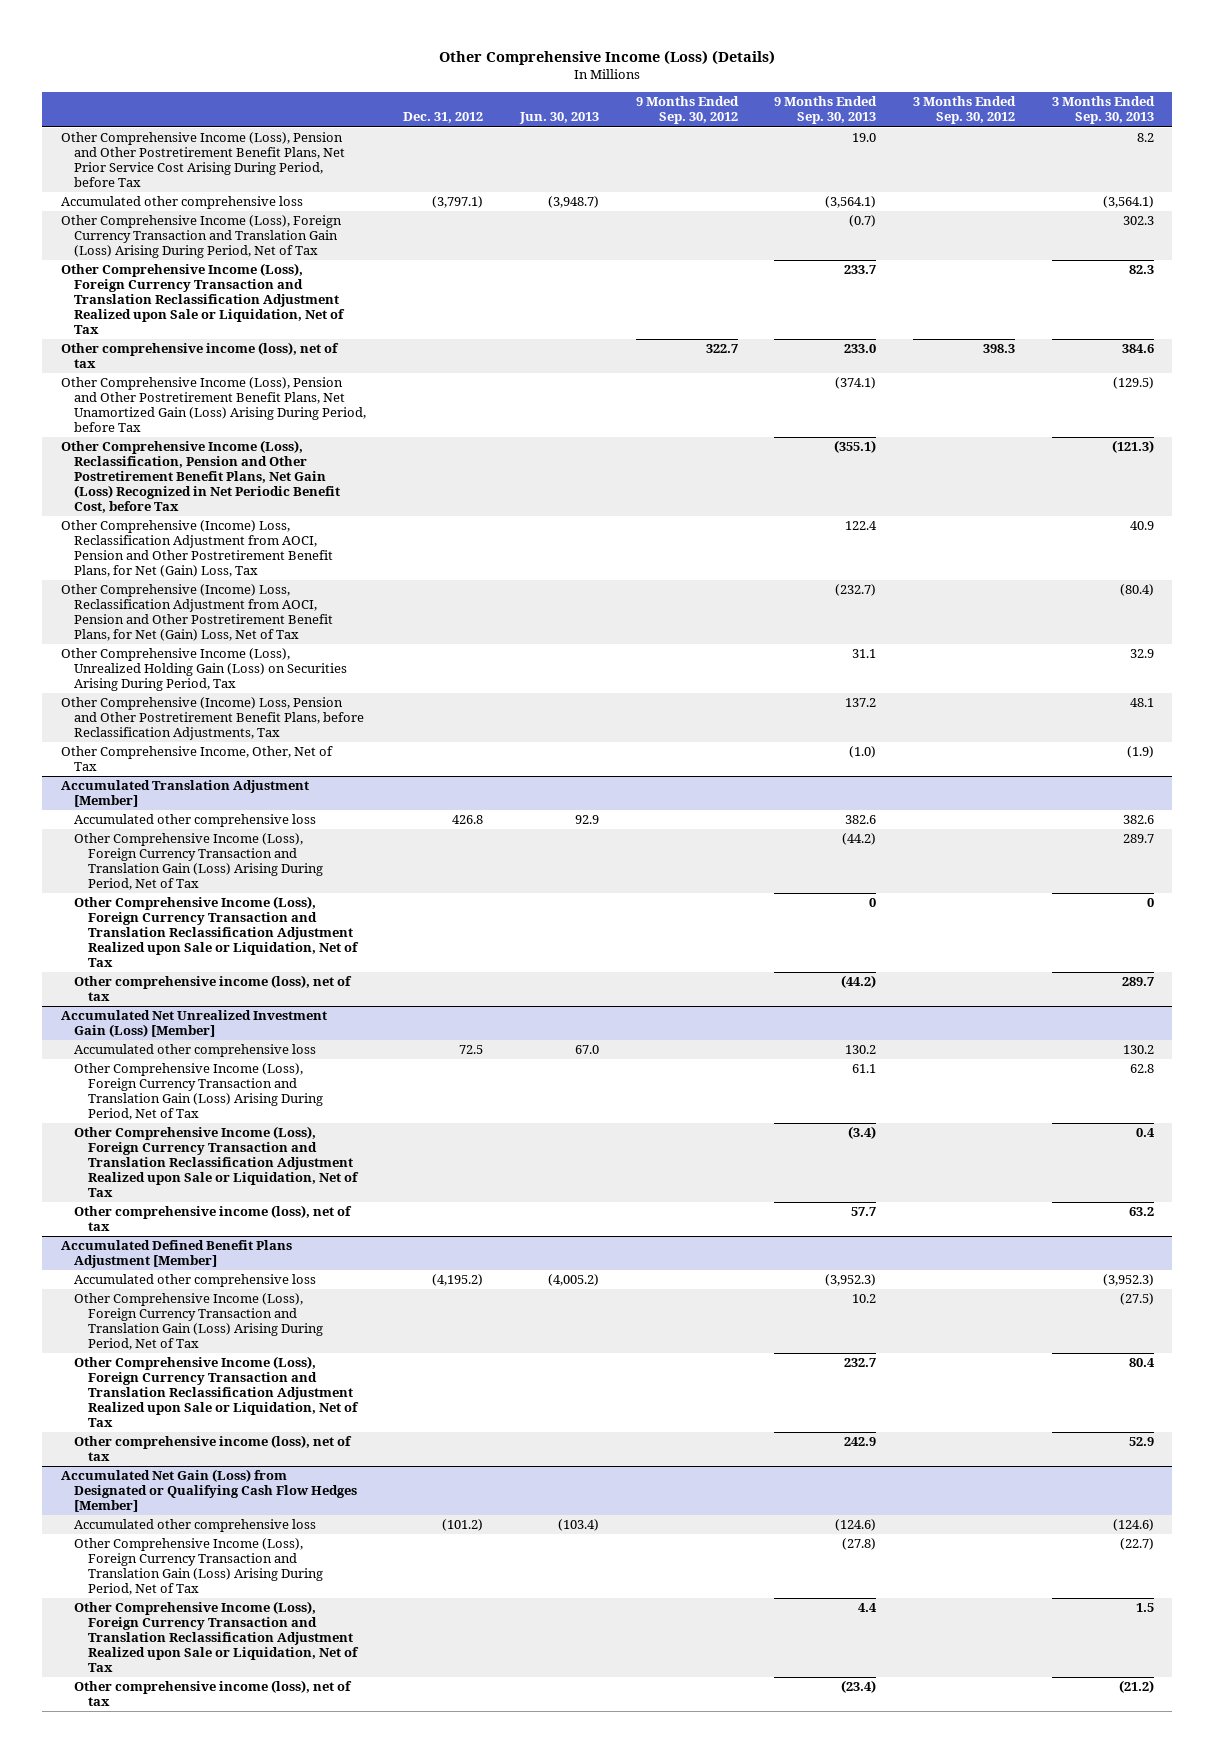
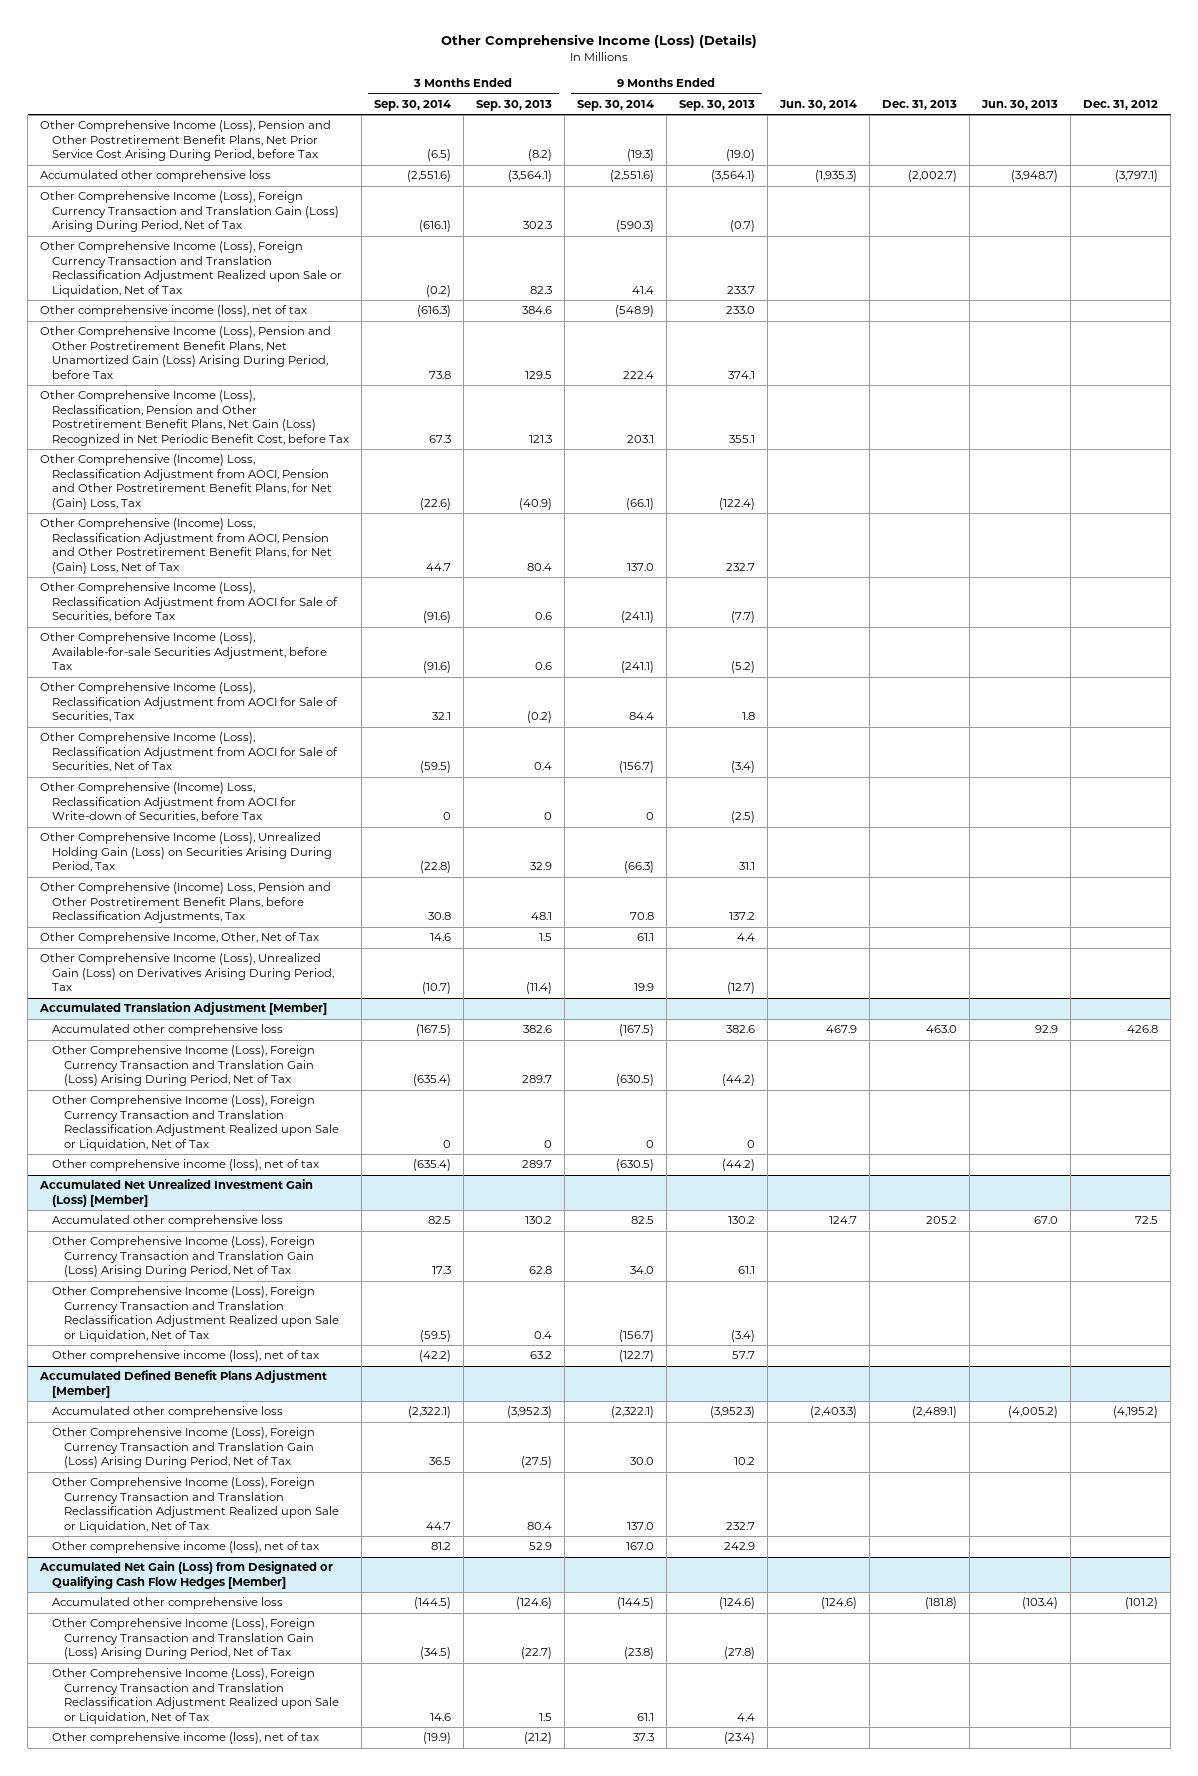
- | Dec. 31, 2012 | Jun. 30, 2013 | 9 Months Ended Sep. 30, 2012 | 9 Months Ended Sep. 30, 2013 | 3 Months Ended Sep. 30, 2012 | 3 Months Ended Sep. 30, 2013
+ | 3 Months Ended Sep. 30, 2014 | 3 Months Ended Sep. 30, 2013 | 9 Months Ended Sep. 30, 2014 | 9 Months Ended Sep. 30, 2013 | Jun. 30, 2014 | Dec. 31, 2013 | Jun. 30, 2013 | Dec. 31, 2012
- Other Comprehensive Income (Loss), Pension and Other Postretirement Benefit Plans, Net Prior Service Cost Arising During Period, before Tax | | | | 19.0 | | 8.2
+ Other Comprehensive Income (Loss), Pension and Other Postretirement Benefit Plans, Net Prior Service Cost Arising During Period, before Tax | (6.5) | (8.2) | (19.3) | (19.0) | | | |
- Other Comprehensive Income (Loss), Pension and Other Postretirement Benefit Plans, Net Unamortized Gain (Loss) Arising During Period, before Tax | | | | (374.1) | | (129.5)
- Other Comprehensive Income (Loss), Reclassification, Pension and Other Postretirement Benefit Plans, Net Gain (Loss) Recognized in Net Periodic Benefit Cost, before Tax | | | | (355.1) | | (121.3)
- Other Comprehensive (Income) Loss, Reclassification Adjustment from AOCI, Pension and Other Postretirement Benefit Plans, for Net (Gain) Loss, Tax | | | | 122.4 | | 40.9
- Other Comprehensive (Income) Loss, Reclassification Adjustment from AOCI, Pension and Other Postretirement Benefit Plans, for Net (Gain) Loss, Net of Tax | | | | (232.7) | | (80.4)
+ Other Comprehensive Income (Loss), Pension and Other Postretirement Benefit Plans, Net Unamortized Gain (Loss) Arising During Period, before Tax | 73.8 | 129.5 | 222.4 | 374.1 | | | |
+ Other Comprehensive Income (Loss), Reclassification, Pension and Other Postretirement Benefit Plans, Net Gain (Loss) Recognized in Net Periodic Benefit Cost, before Tax | 67.3 | 121.3 | 203.1 | 355.1 | | | |
+ Other Comprehensive (Income) Loss, Reclassification Adjustment from AOCI, Pension and Other Postretirement Benefit Plans, for Net (Gain) Loss, Tax | (22.6) | (40.9) | (66.1) | (122.4) | | | |
+ Other Comprehensive (Income) Loss, Reclassification Adjustment from AOCI, Pension and Other Postretirement Benefit Plans, for Net (Gain) Loss, Net of Tax | 44.7 | 80.4 | 137.0 | 232.7 | | | |
+ Other Comprehensive Income (Loss), Reclassification Adjustment from AOCI for Sale of Securities, before Tax | (91.6) | 0.6 | (241.1) | (7.7) | | | |
+ Other Comprehensive Income (Loss), Available-for-sale Securities Adjustment, before Tax | (91.6) | 0.6 | (241.1) | (5.2) | | | |
+ Other Comprehensive Income (Loss), Reclassification Adjustment from AOCI for Sale of Securities, Tax | 32.1 | (0.2) | 84.4 | 1.8 | | | |
+ Other Comprehensive Income (Loss), Reclassification Adjustment from AOCI for Sale of Securities, Net of Tax | (59.5) | 0.4 | (156.7) | (3.4) | | | |
+ Other Comprehensive (Income) Loss, Reclassification Adjustment from AOCI for Write-down of Securities, before Tax | 0 | 0 | 0 | (2.5) | | | |
- Other Comprehensive Income, Other, Net of Tax | | | | (1.0) | | (1.9)
+ Other Comprehensive Income, Other, Net of Tax | 14.6 | 1.5 | 61.1 | 4.4 | | | |
+ Other Comprehensive Income (Loss), Unrealized Gain (Loss) on Derivatives Arising During Period, Tax | (10.7) | (11.4) | 19.9 | (12.7) | | | |

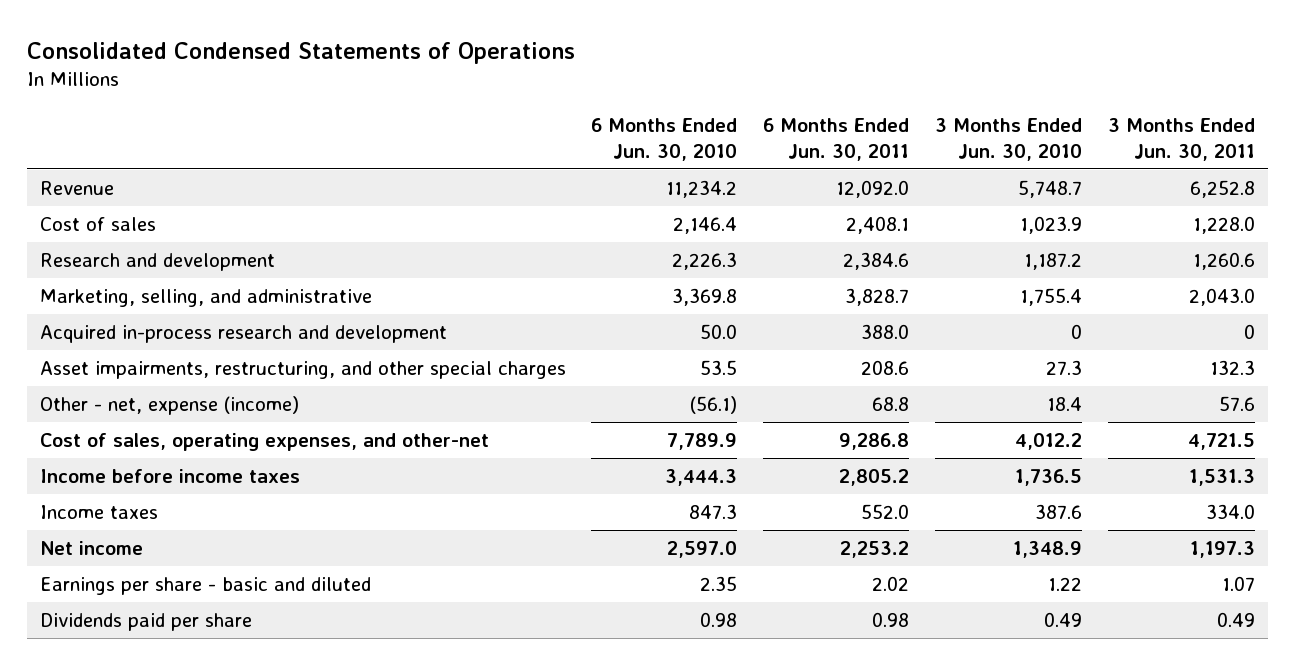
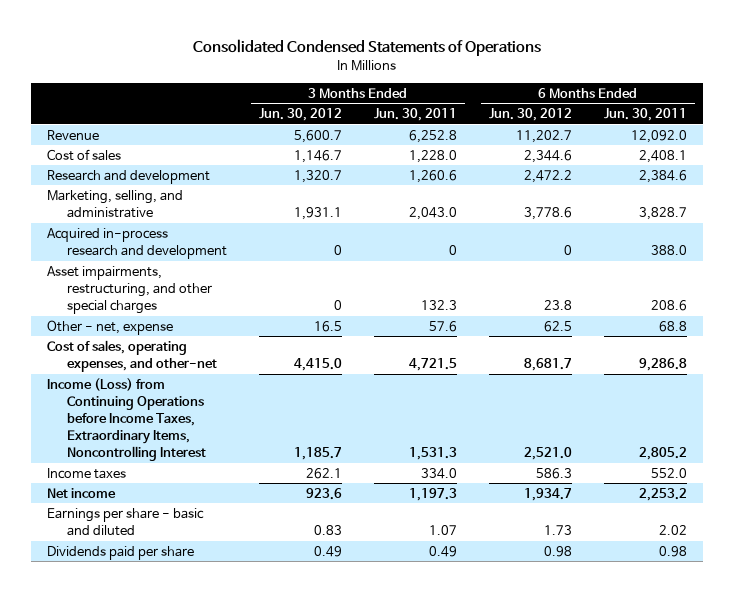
- | 6 Months Ended Jun. 30, 2010 | 6 Months Ended Jun. 30, 2011 | 3 Months Ended Jun. 30, 2010 | 3 Months Ended Jun. 30, 2011
+ | 3 Months Ended Jun. 30, 2012 | 3 Months Ended Jun. 30, 2011 | 6 Months Ended Jun. 30, 2012 | 6 Months Ended Jun. 30, 2011
- Other - net, expense (income) | (56.1) | 68.8 | 18.4 | 57.6
+ Other - net, expense | 16.5 | 57.6 | 62.5 | 68.8
- Income before income taxes | 3,444.3 | 2,805.2 | 1,736.5 | 1,531.3
+ Income (Loss) from Continuing Operations before Income Taxes, Extraordinary Items, Noncontrolling Interest | 1,185.7 | 1,531.3 | 2,521.0 | 2,805.2

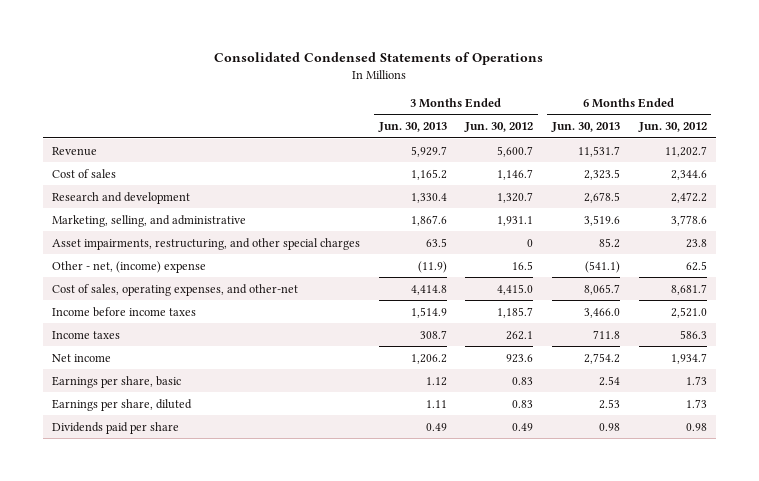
- | 3 Months Ended Jun. 30, 2012 | 3 Months Ended Jun. 30, 2011 | 6 Months Ended Jun. 30, 2012 | 6 Months Ended Jun. 30, 2011
+ | 3 Months Ended Jun. 30, 2013 | 3 Months Ended Jun. 30, 2012 | 6 Months Ended Jun. 30, 2013 | 6 Months Ended Jun. 30, 2012
- Acquired in-process research and development | 0 | 0 | 0 | 388.0
- Other - net, expense | 16.5 | 57.6 | 62.5 | 68.8
+ Other - net, (income) expense | (11.9) | 16.5 | (541.1) | 62.5
- Income (Loss) from Continuing Operations before Income Taxes, Extraordinary Items, Noncontrolling Interest | 1,185.7 | 1,531.3 | 2,521.0 | 2,805.2
+ Income before income taxes | 1,514.9 | 1,185.7 | 3,466.0 | 2,521.0
- Earnings per share - basic and diluted | 0.83 | 1.07 | 1.73 | 2.02
+ Earnings per share, basic | 1.12 | 0.83 | 2.54 | 1.73
+ Earnings per share, diluted | 1.11 | 0.83 | 2.53 | 1.73

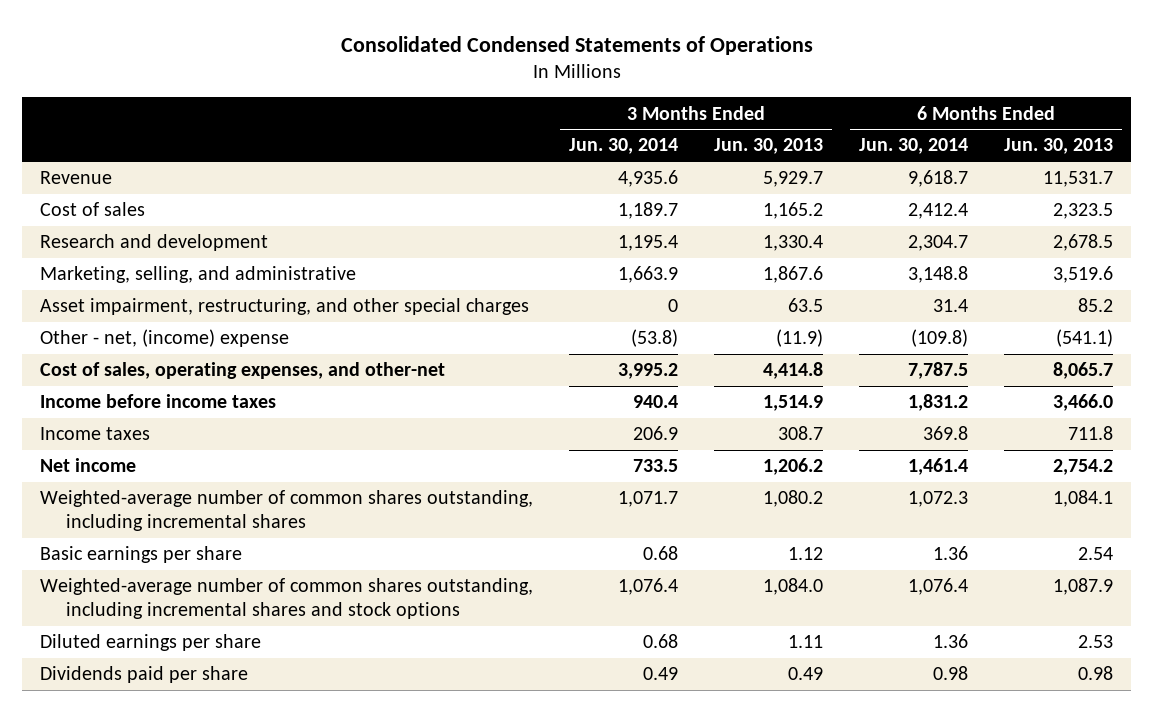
- | 3 Months Ended Jun. 30, 2013 | 3 Months Ended Jun. 30, 2012 | 6 Months Ended Jun. 30, 2013 | 6 Months Ended Jun. 30, 2012
+ | 3 Months Ended Jun. 30, 2014 | 3 Months Ended Jun. 30, 2013 | 6 Months Ended Jun. 30, 2014 | 6 Months Ended Jun. 30, 2013
- Asset impairments, restructuring, and other special charges | 63.5 | 0 | 85.2 | 23.8
+ Asset impairment, restructuring, and other special charges | 0 | 63.5 | 31.4 | 85.2
- Earnings per share, basic | 1.12 | 0.83 | 2.54 | 1.73
- Earnings per share, diluted | 1.11 | 0.83 | 2.53 | 1.73
+ Weighted-average number of common shares outstanding, including incremental shares | 1,071.7 | 1,080.2 | 1,072.3 | 1,084.1
+ Basic earnings per share | 0.68 | 1.12 | 1.36 | 2.54
+ Weighted-average number of common shares outstanding, including incremental shares and stock options | 1,076.4 | 1,084.0 | 1,076.4 | 1,087.9
+ Diluted earnings per share | 0.68 | 1.11 | 1.36 | 2.53

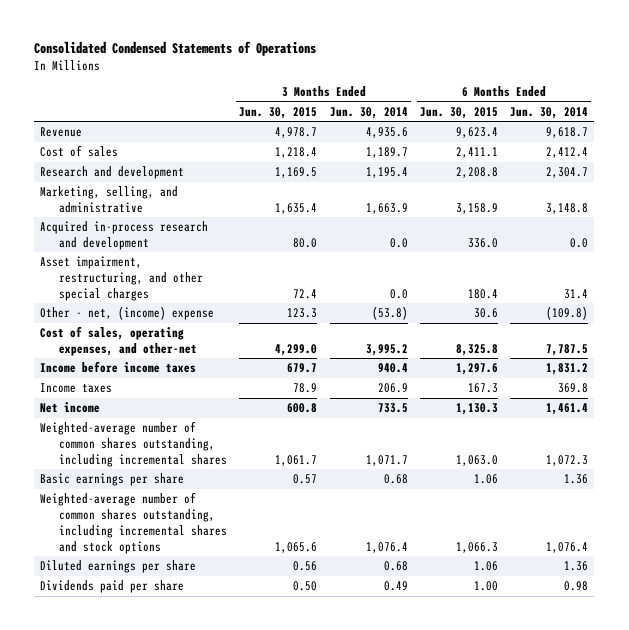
- | 3 Months Ended Jun. 30, 2014 | 3 Months Ended Jun. 30, 2013 | 6 Months Ended Jun. 30, 2014 | 6 Months Ended Jun. 30, 2013
+ | 3 Months Ended Jun. 30, 2015 | 3 Months Ended Jun. 30, 2014 | 6 Months Ended Jun. 30, 2015 | 6 Months Ended Jun. 30, 2014
- Asset impairment, restructuring, and other special charges | 0 | 63.5 | 31.4 | 85.2
+ Acquired in-process research and development | 80.0 | 0.0 | 336.0 | 0.0
+ Asset impairment, restructuring, and other special charges | 72.4 | 0.0 | 180.4 | 31.4

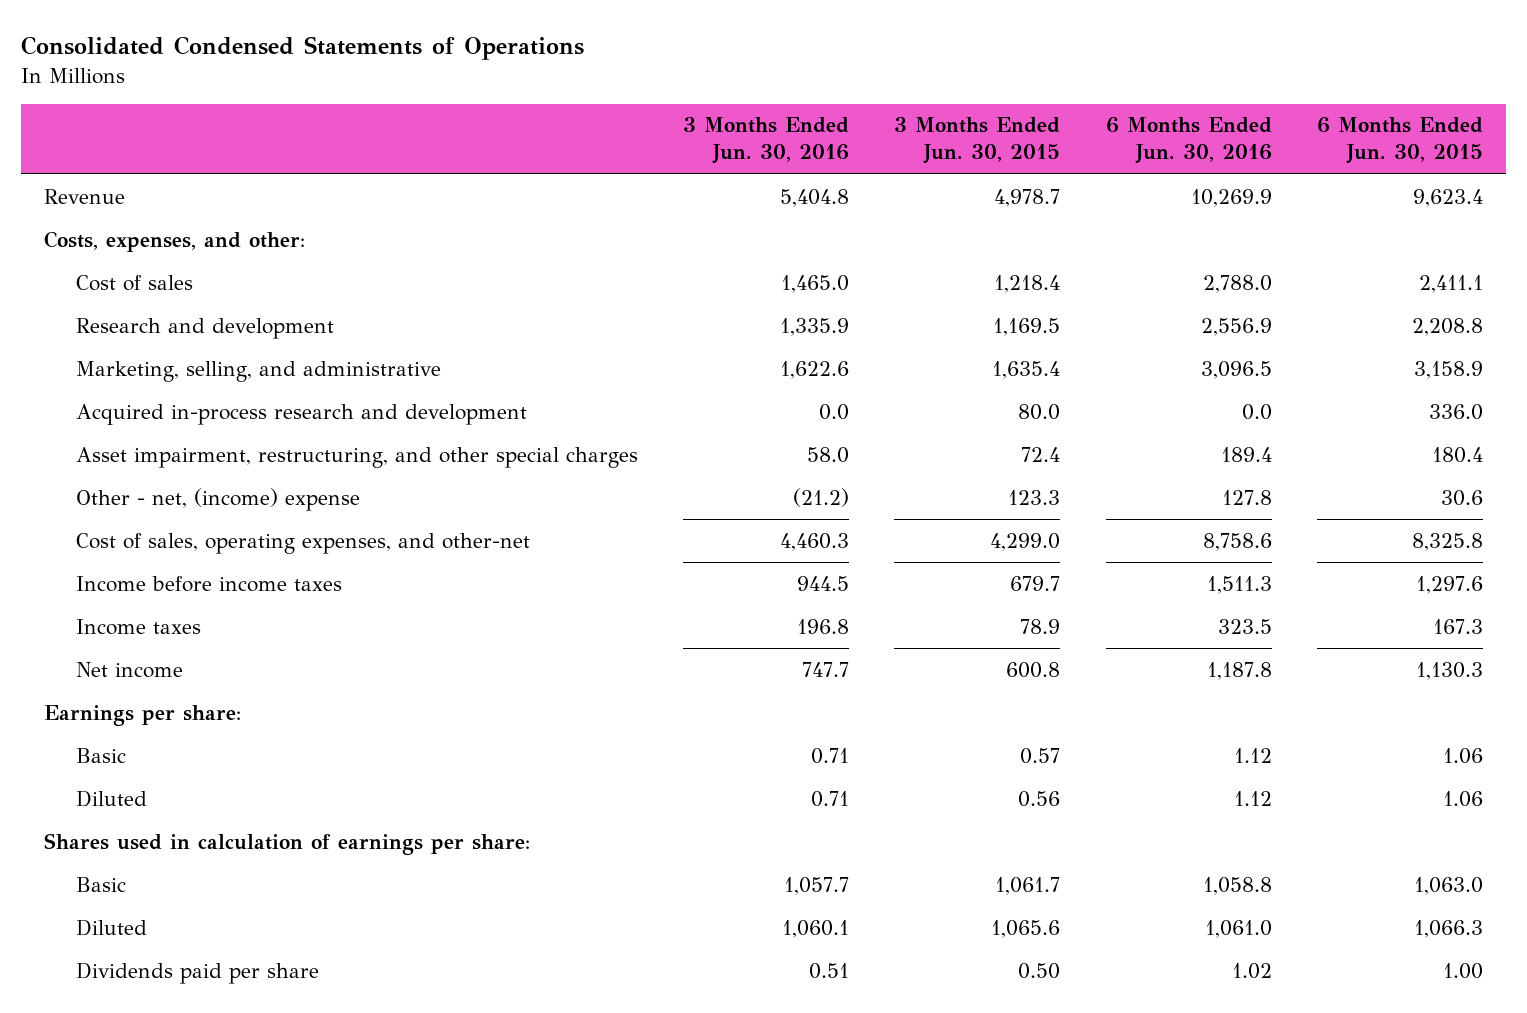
- | 3 Months Ended Jun. 30, 2015 | 3 Months Ended Jun. 30, 2014 | 6 Months Ended Jun. 30, 2015 | 6 Months Ended Jun. 30, 2014
+ | 3 Months Ended Jun. 30, 2016 | 3 Months Ended Jun. 30, 2015 | 6 Months Ended Jun. 30, 2016 | 6 Months Ended Jun. 30, 2015
+ Costs, expenses, and other:
- Weighted-average number of common shares outstanding, including incremental shares | 1,061.7 | 1,071.7 | 1,063.0 | 1,072.3
- Basic earnings per share | 0.57 | 0.68 | 1.06 | 1.36
- Weighted-average number of common shares outstanding, including incremental shares and stock options | 1,065.6 | 1,076.4 | 1,066.3 | 1,076.4
- Diluted earnings per share | 0.56 | 0.68 | 1.06 | 1.36
+ Earnings per share:
+ Basic | 0.71 | 0.57 | 1.12 | 1.06
+ Diluted | 0.71 | 0.56 | 1.12 | 1.06
+ Shares used in calculation of earnings per share:
+ Basic | 1,057.7 | 1,061.7 | 1,058.8 | 1,063.0
+ Diluted | 1,060.1 | 1,065.6 | 1,061.0 | 1,066.3

